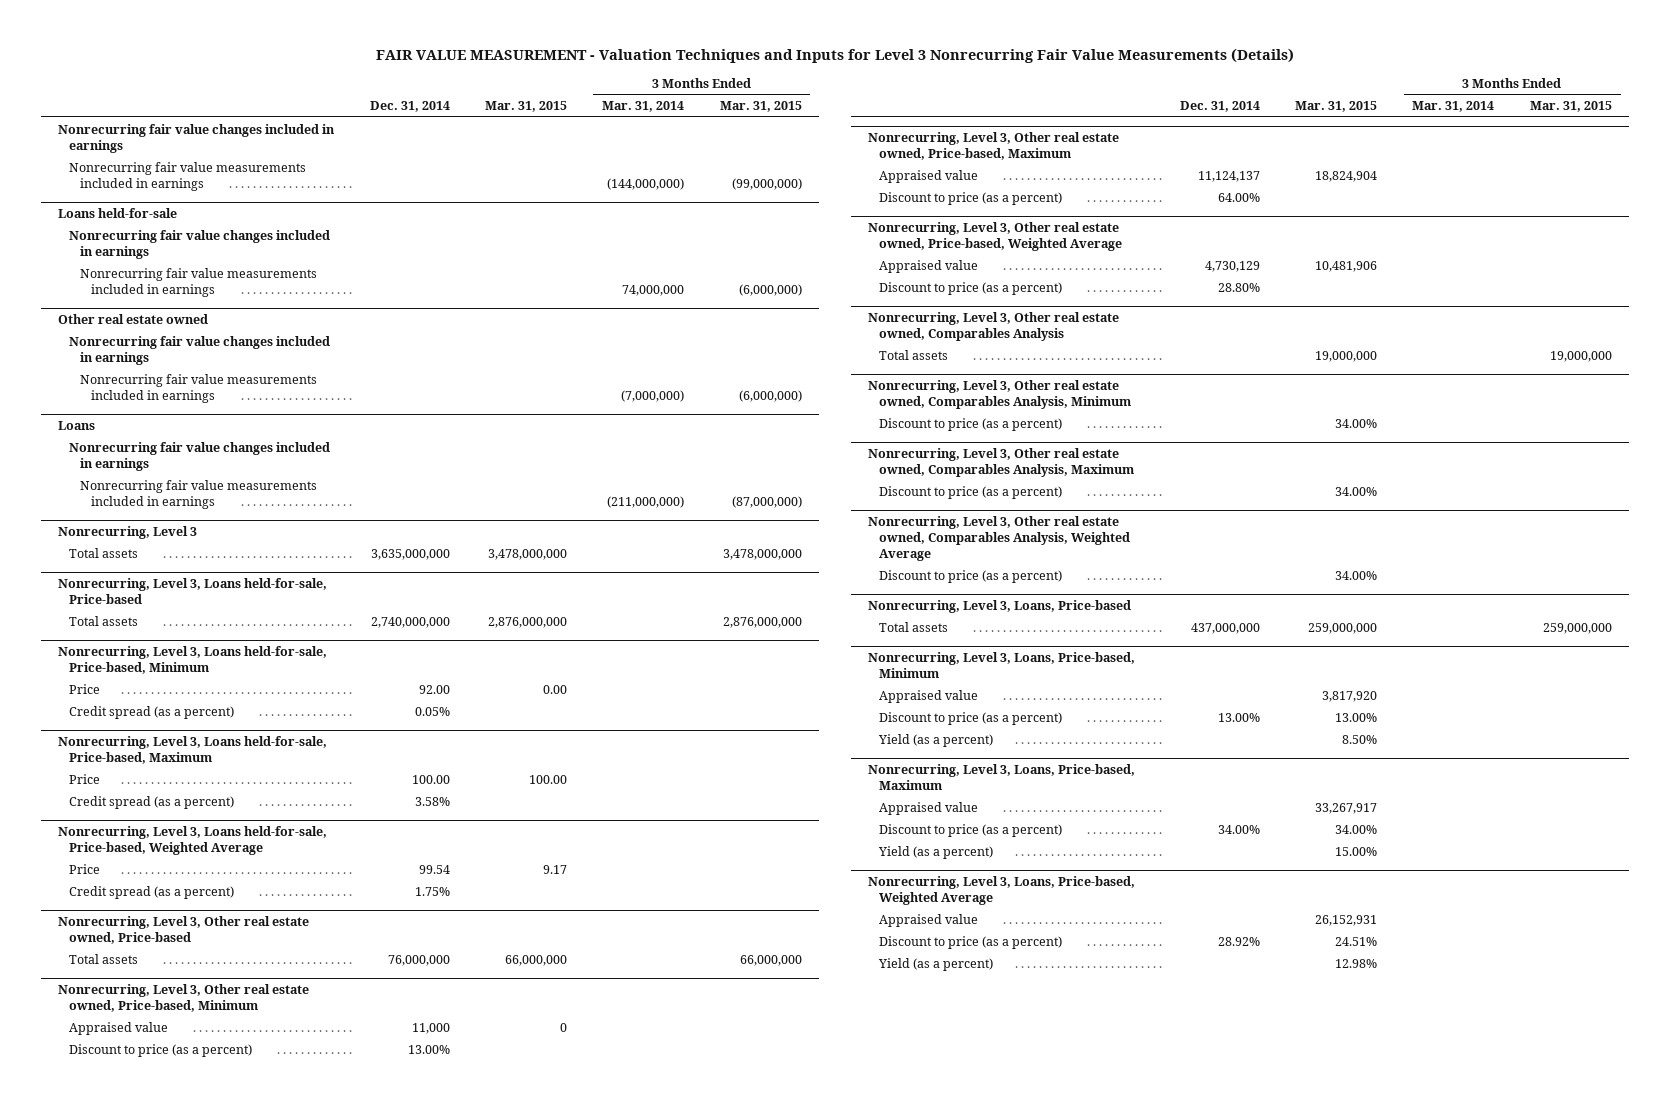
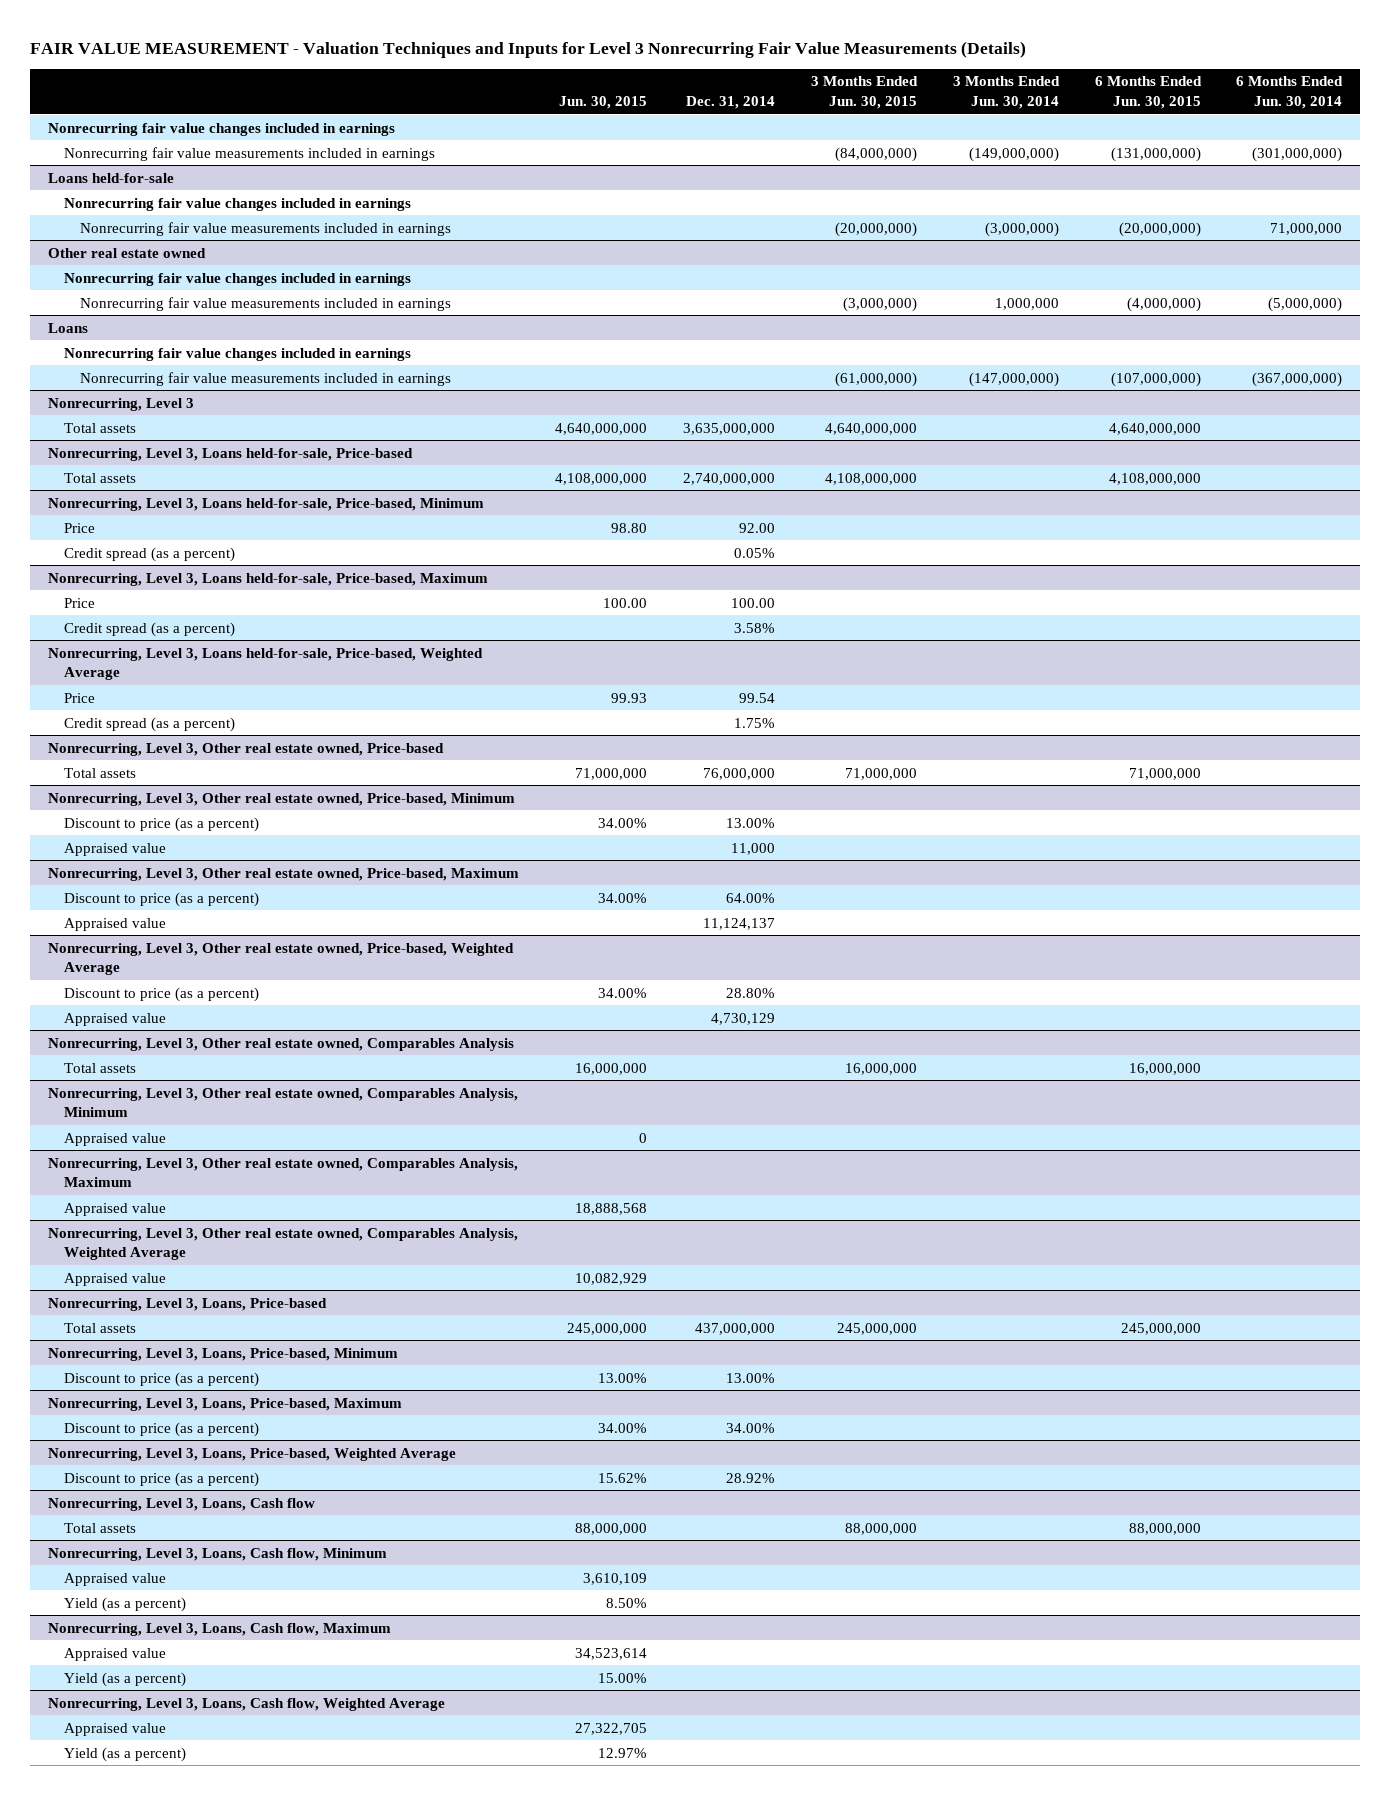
- | Dec. 31, 2014 | Mar. 31, 2015 | 3 Months Ended Mar. 31, 2014 | 3 Months Ended Mar. 31, 2015
+ | Jun. 30, 2015 | Dec. 31, 2014 | 3 Months Ended Jun. 30, 2015 | 3 Months Ended Jun. 30, 2014 | 6 Months Ended Jun. 30, 2015 | 6 Months Ended Jun. 30, 2014
@ Nonrecurring, Level 3, Other real estate owned, Price-based, Minimum
moved down: Appraised value | | 11,000 | | | |
@ Nonrecurring, Level 3, Other real estate owned, Price-based, Maximum
moved down: Appraised value | | 11,124,137 | | | |
@ Nonrecurring, Level 3, Other real estate owned, Price-based, Weighted Average
moved down: Appraised value | | 4,730,129 | | | |
@ Nonrecurring, Level 3, Other real estate owned, Comparables Analysis, Minimum
- Discount to price (as a percent) | | 34.00% | |
+ Appraised value | 0 | | | | |
@ Nonrecurring, Level 3, Other real estate owned, Comparables Analysis, Maximum
- Discount to price (as a percent) | | 34.00% | |
+ Appraised value | 18,888,568 | | | | |
@ Nonrecurring, Level 3, Other real estate owned, Comparables Analysis, Weighted Average
- Discount to price (as a percent) | | 34.00% | |
+ Appraised value | 10,082,929 | | | | |
@ Nonrecurring, Level 3, Loans, Price-based, Minimum
- Appraised value | | 3,817,920 | |
- Yield (as a percent) | | 8.50% | |
@ Nonrecurring, Level 3, Loans, Price-based, Maximum
- Appraised value | | 33,267,917 | |
- Yield (as a percent) | | 15.00% | |
@ Nonrecurring, Level 3, Loans, Price-based, Weighted Average
- Appraised value | | 26,152,931 | |
- Yield (as a percent) | | 12.98% | |
+ Nonrecurring, Level 3, Loans, Cash flow
+ Total assets | 88,000,000 | | 88,000,000 | | 88,000,000 |
+ Nonrecurring, Level 3, Loans, Cash flow, Minimum
+ Appraised value | 3,610,109 | | | | |
+ Yield (as a percent) | 8.50% | | | | |
+ Nonrecurring, Level 3, Loans, Cash flow, Maximum
+ Appraised value | 34,523,614 | | | | |
+ Yield (as a percent) | 15.00% | | | | |
+ Nonrecurring, Level 3, Loans, Cash flow, Weighted Average
+ Appraised value | 27,322,705 | | | | |
+ Yield (as a percent) | 12.97% | | | | |

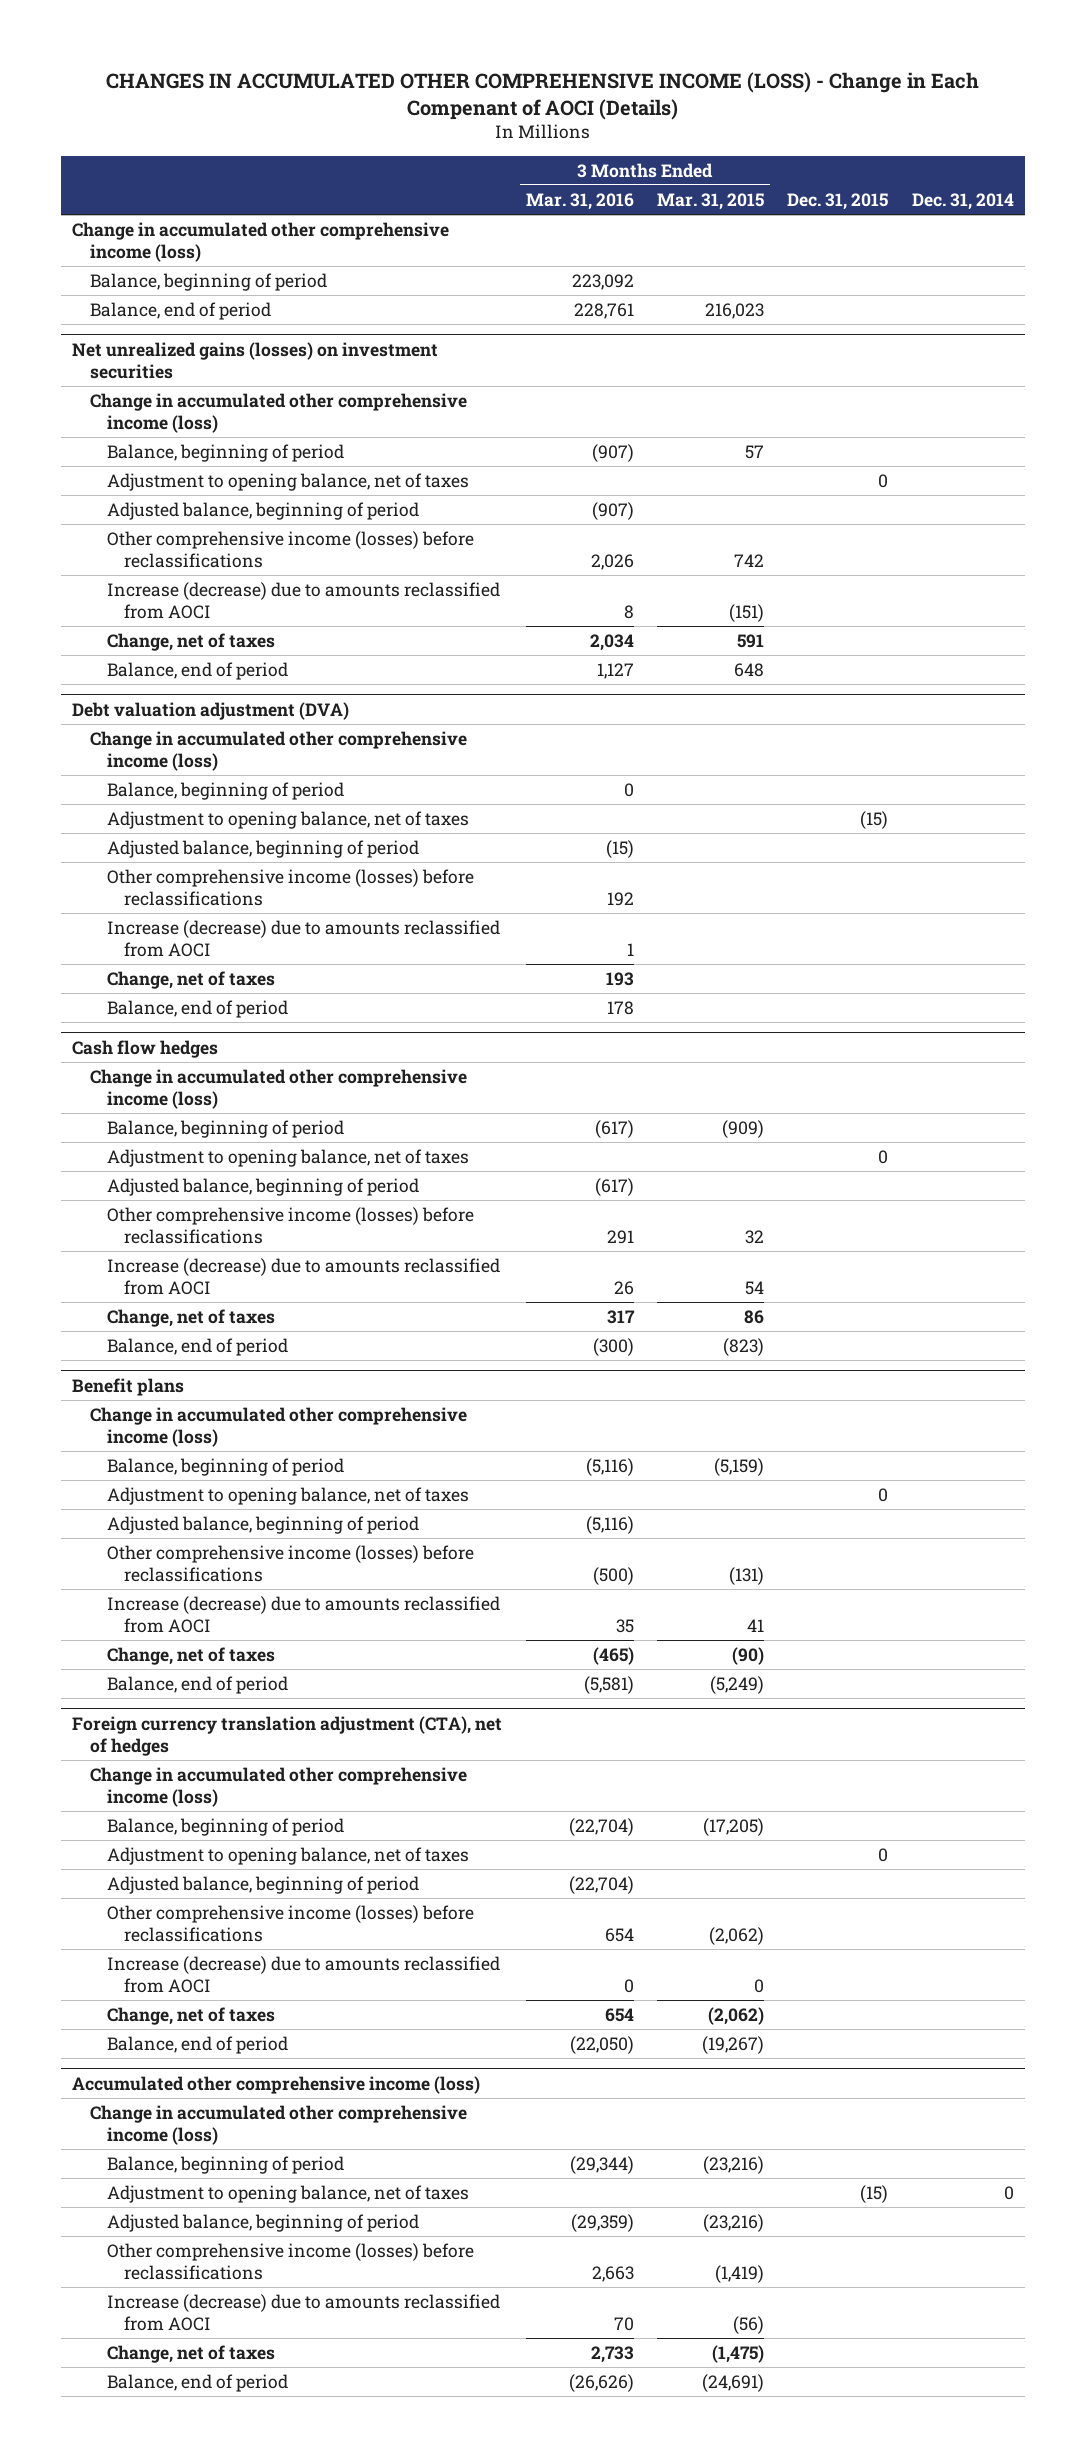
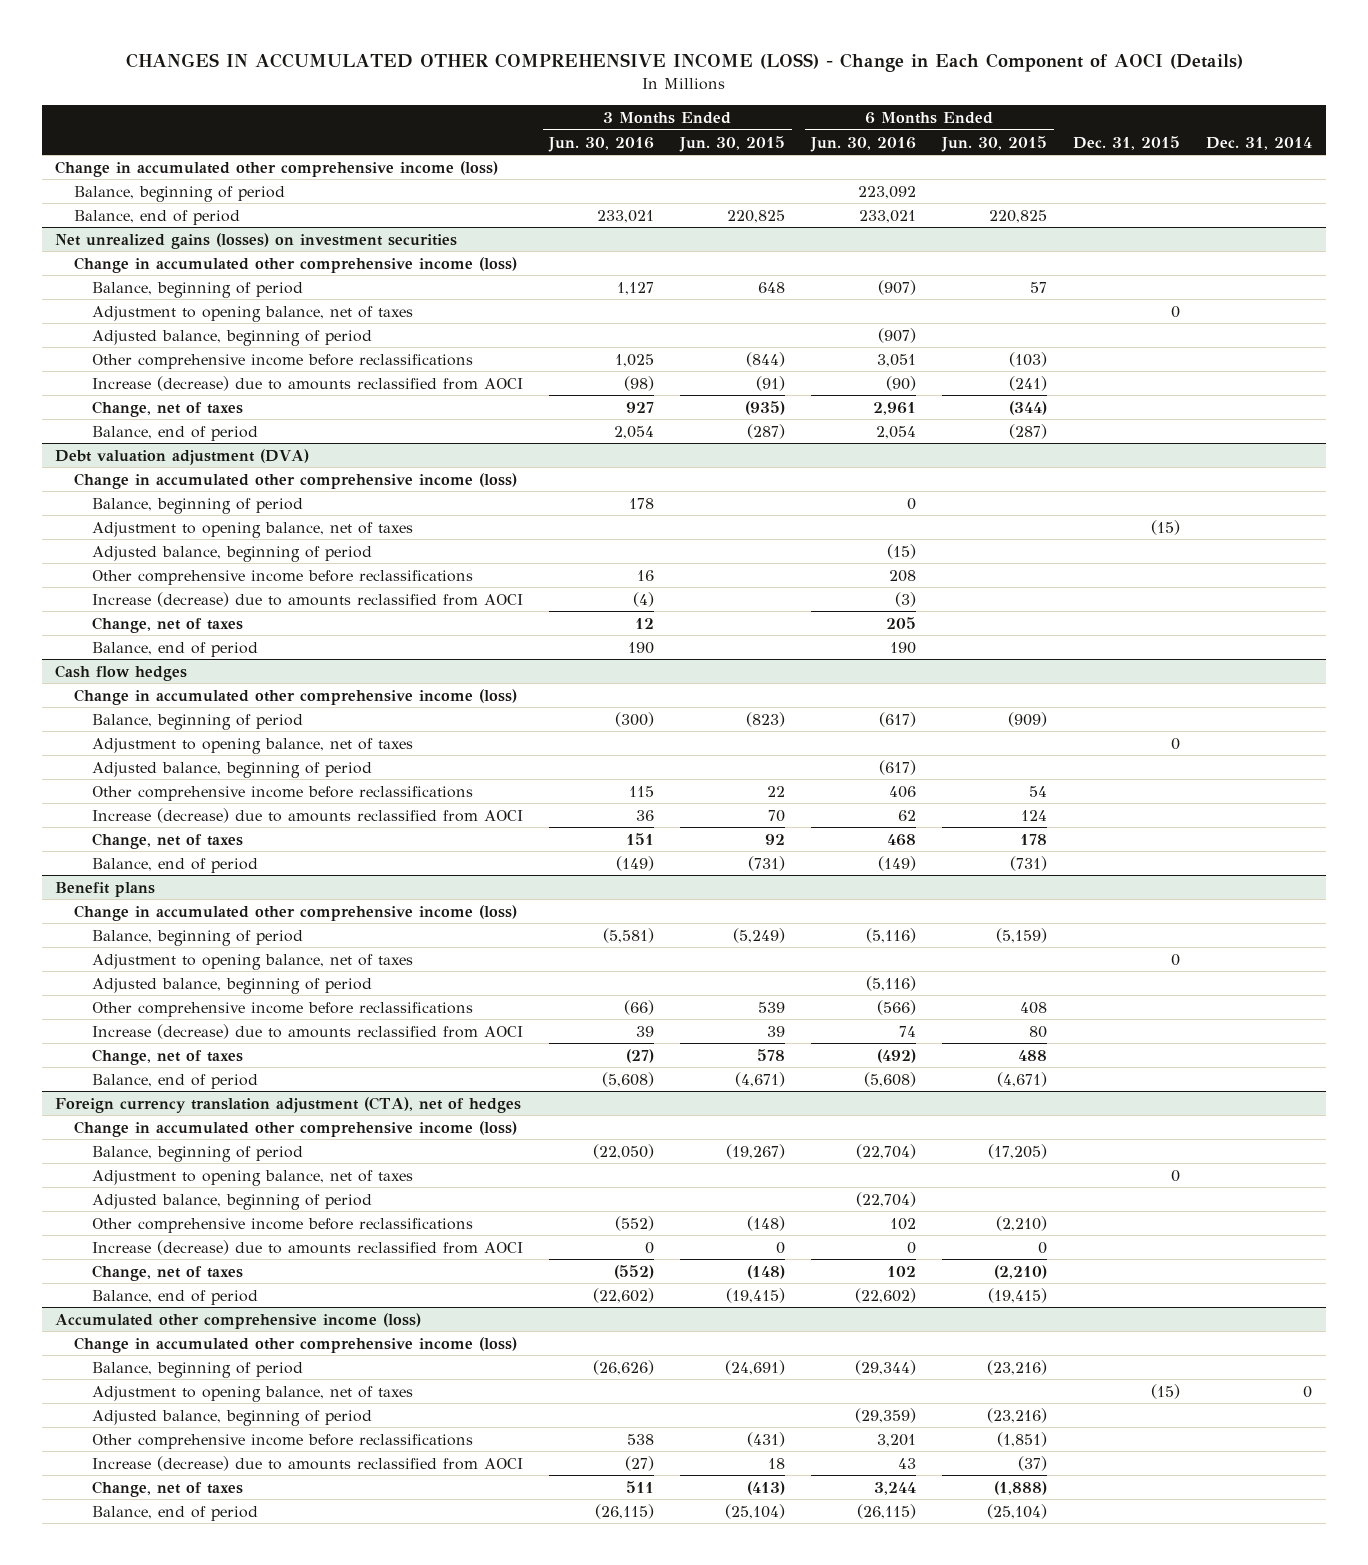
- CHANGES IN ACCUMULATED OTHER COMPREHENSIVE INCOME (LOSS) - Change in Each Compenant of AOCI (Details)
+ CHANGES IN ACCUMULATED OTHER COMPREHENSIVE INCOME (LOSS) - Change in Each Component of AOCI (Details)
- | 3 Months Ended Mar. 31, 2016 | 3 Months Ended Mar. 31, 2015 | Dec. 31, 2015 | Dec. 31, 2014
+ | 3 Months Ended Jun. 30, 2016 | 3 Months Ended Jun. 30, 2015 | 6 Months Ended Jun. 30, 2016 | 6 Months Ended Jun. 30, 2015 | Dec. 31, 2015 | Dec. 31, 2014
@ Net unrealized gains (losses) on investment securities
- Other comprehensive income (losses) before reclassifications | 2,026 | 742 | |
+ Other comprehensive income before reclassifications | 1,025 | (844) | 3,051 | (103) | |
@ Debt valuation adjustment (DVA)
- Other comprehensive income (losses) before reclassifications | 192 | | |
+ Other comprehensive income before reclassifications | 16 | | 208 | | |
@ Cash flow hedges
- Other comprehensive income (losses) before reclassifications | 291 | 32 | |
+ Other comprehensive income before reclassifications | 115 | 22 | 406 | 54 | |
@ Benefit plans
- Other comprehensive income (losses) before reclassifications | (500) | (131) | |
+ Other comprehensive income before reclassifications | (66) | 539 | (566) | 408 | |
@ Foreign currency translation adjustment (CTA), net of hedges
- Other comprehensive income (losses) before reclassifications | 654 | (2,062) | |
+ Other comprehensive income before reclassifications | (552) | (148) | 102 | (2,210) | |
@ Accumulated other comprehensive income (loss)
- Other comprehensive income (losses) before reclassifications | 2,663 | (1,419) | |
+ Other comprehensive income before reclassifications | 538 | (431) | 3,201 | (1,851) | |

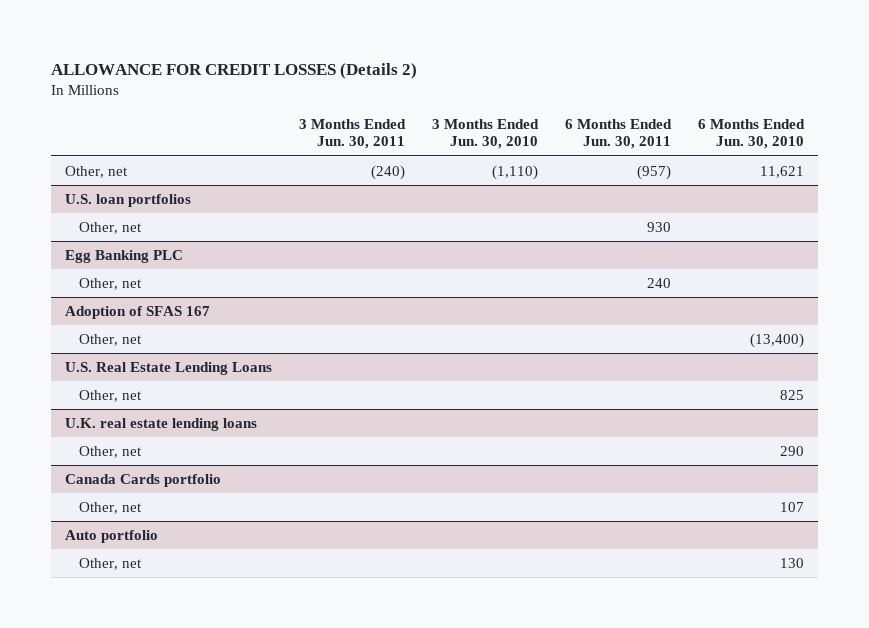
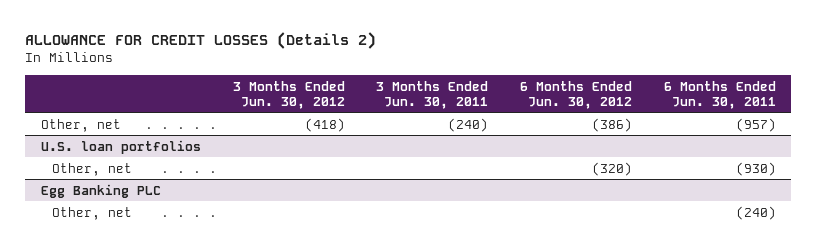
- | 3 Months Ended Jun. 30, 2011 | 3 Months Ended Jun. 30, 2010 | 6 Months Ended Jun. 30, 2011 | 6 Months Ended Jun. 30, 2010
+ | 3 Months Ended Jun. 30, 2012 | 3 Months Ended Jun. 30, 2011 | 6 Months Ended Jun. 30, 2012 | 6 Months Ended Jun. 30, 2011
@ U.S. loan portfolios
- Other, net | | | 930 |
+ Other, net | | | (320) | (930)
@ Egg Banking PLC
- Other, net | | | 240 |
- Adoption of SFAS 167
- Other, net | | | | (13,400)
- U.S. Real Estate Lending Loans
- Other, net | | | | 825
- U.K. real estate lending loans
- Other, net | | | | 290
- Canada Cards portfolio
- Other, net | | | | 107
- Auto portfolio
- Other, net | | | | 130
@ Egg Banking PLC
+ Other, net | | | | (240)

